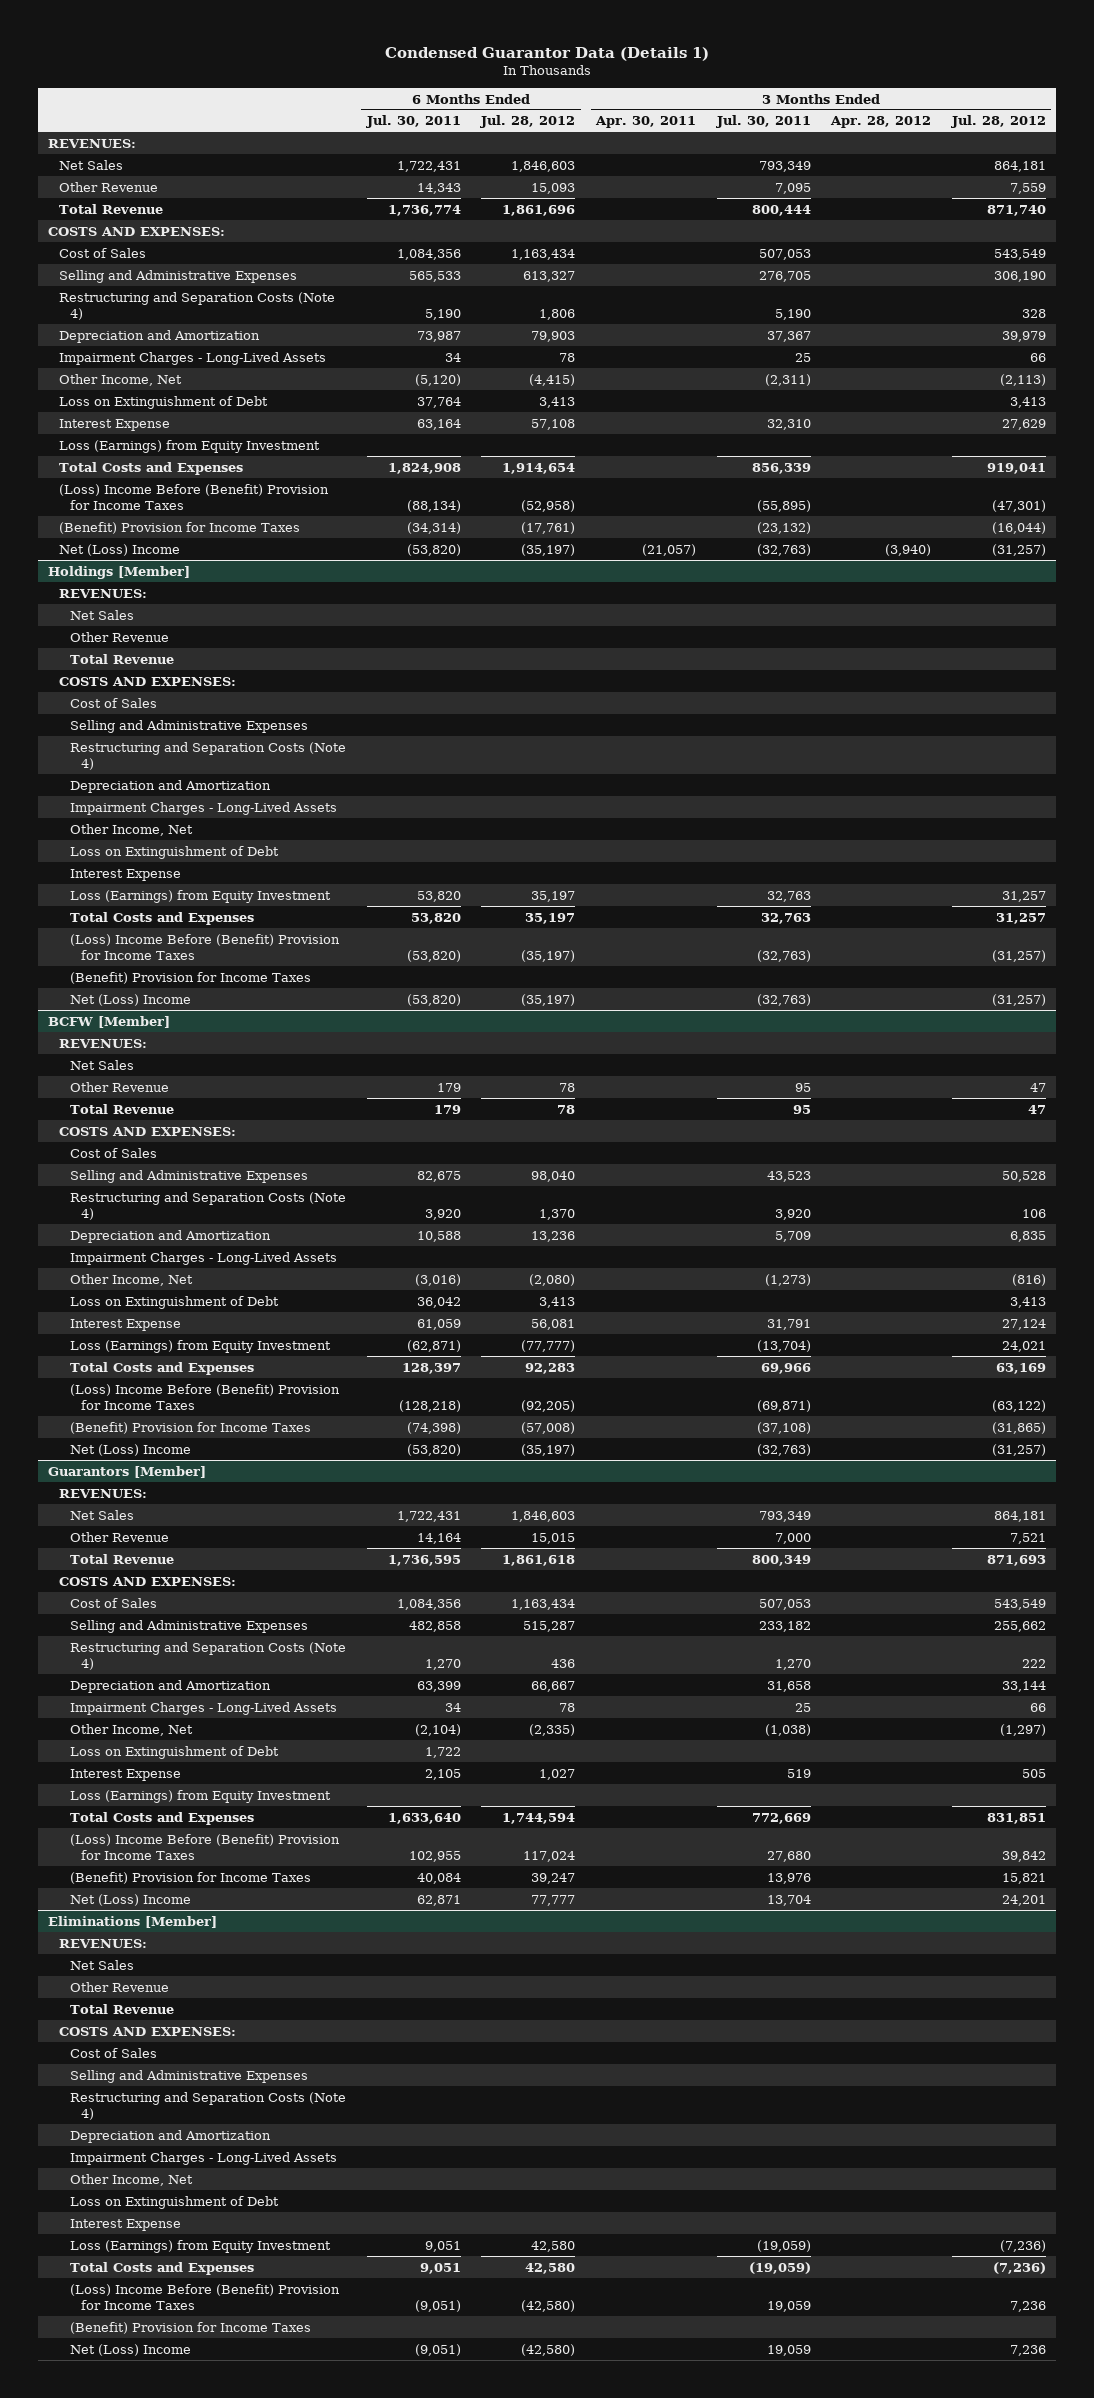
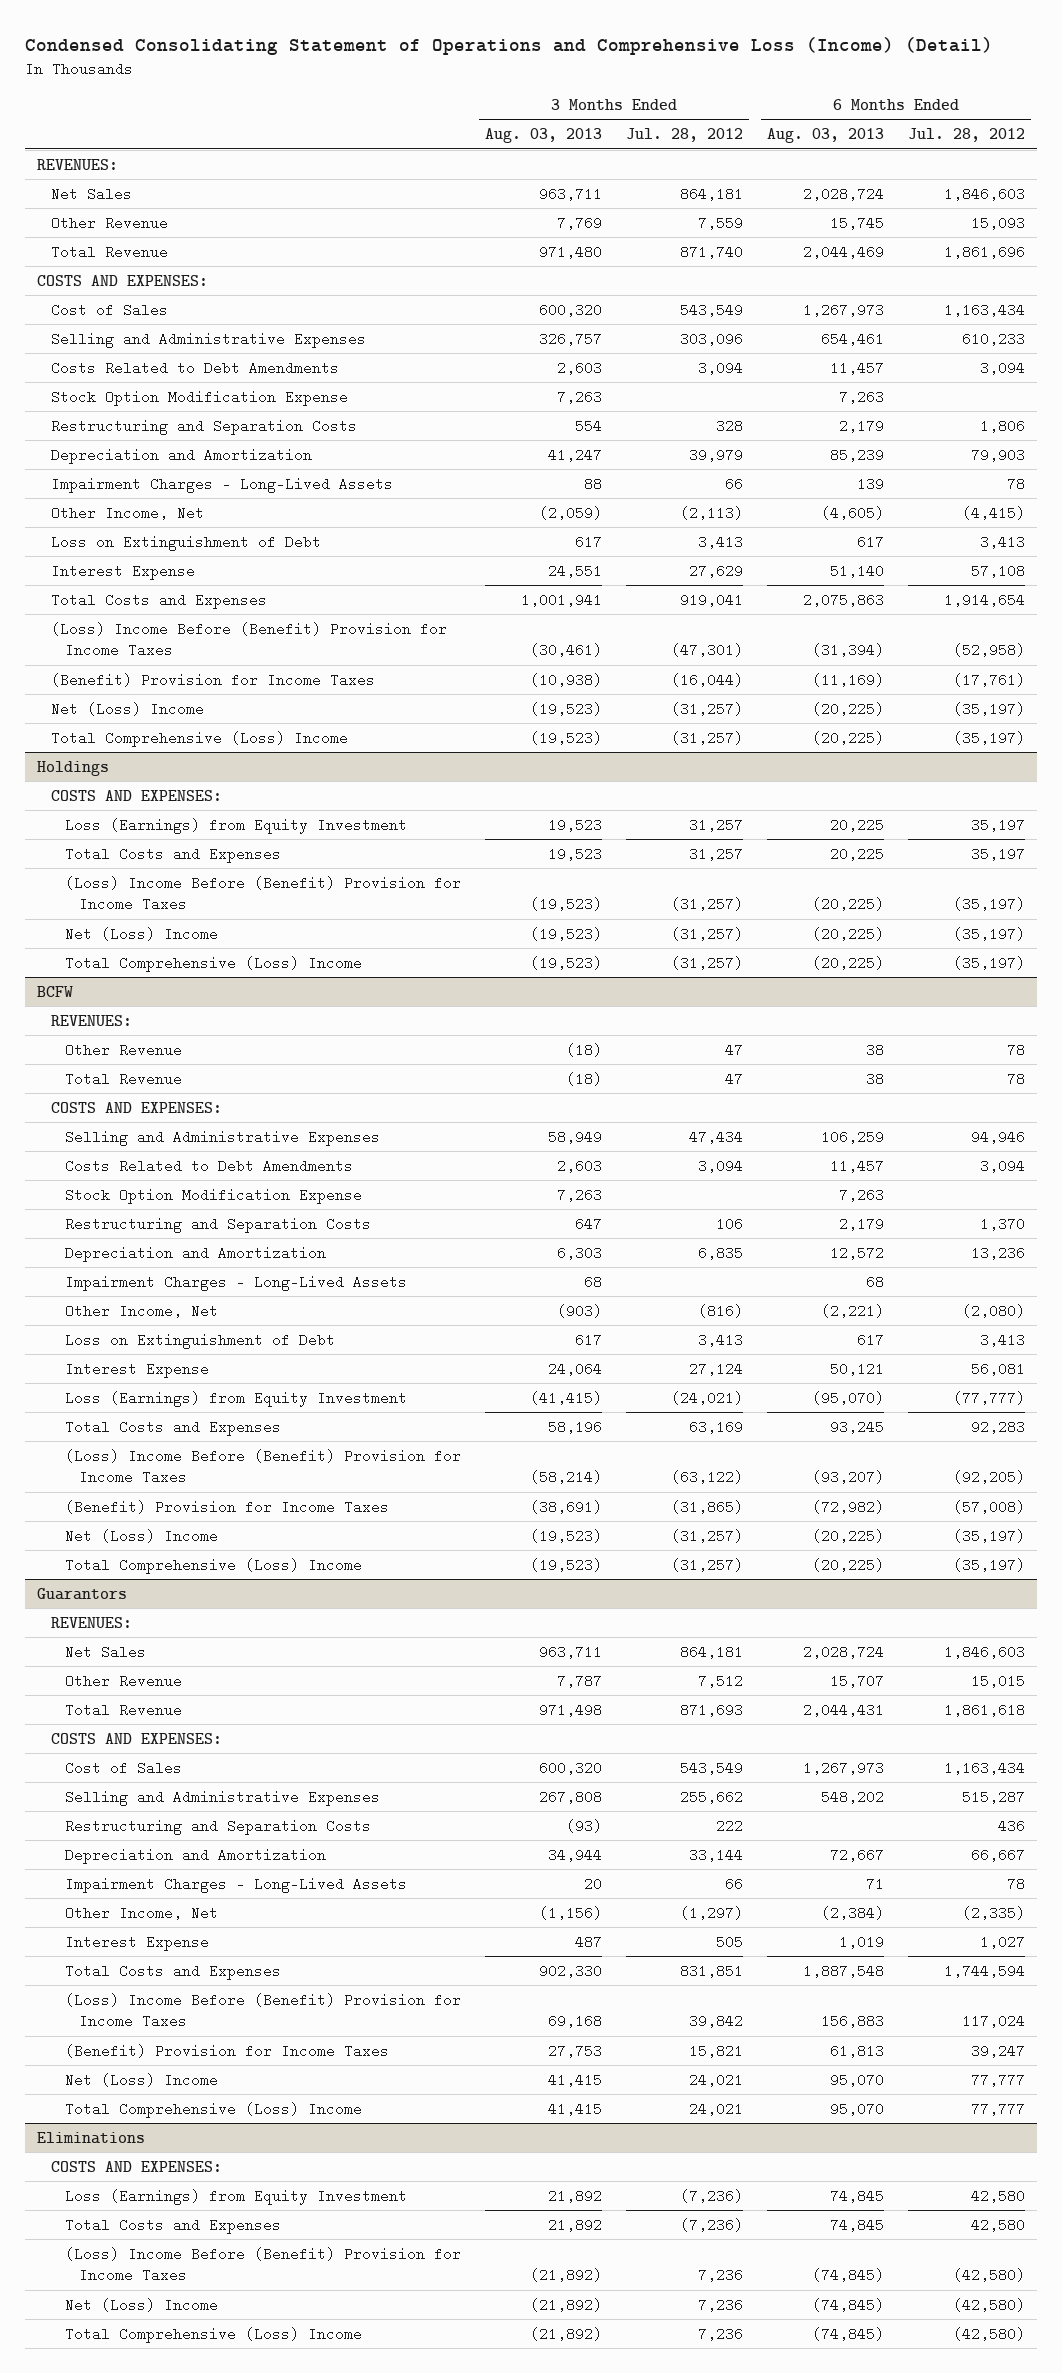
- Condensed Guarantor Data (Details 1)
+ Condensed Consolidating Statement of Operations and Comprehensive Loss (Income) (Detail)
- | 6 Months Ended Jul. 30, 2011 | 6 Months Ended Jul. 28, 2012 | 3 Months Ended Apr. 30, 2011 | 3 Months Ended Jul. 30, 2011 | 3 Months Ended Apr. 28, 2012 | 3 Months Ended Jul. 28, 2012
+ | 3 Months Ended Aug. 03, 2013 | 3 Months Ended Jul. 28, 2012 | 6 Months Ended Aug. 03, 2013 | 6 Months Ended Jul. 28, 2012
- Selling and Administrative Expenses | 565,533 | 613,327 | | 276,705 | | 306,190
- Restructuring and Separation Costs (Note 4) | 5,190 | 1,806 | | 5,190 | | 328
+ Selling and Administrative Expenses | 326,757 | 303,096 | 654,461 | 610,233
+ Costs Related to Debt Amendments | 2,603 | 3,094 | 11,457 | 3,094
+ Stock Option Modification Expense | 7,263 | | 7,263 |
+ Restructuring and Separation Costs | 554 | 328 | 2,179 | 1,806
- Loss (Earnings) from Equity Investment
- Holdings [Member]
- REVENUES:
- Net Sales
- Other Revenue
- Total Revenue
+ Total Comprehensive (Loss) Income | (19,523) | (31,257) | (20,225) | (35,197)
+ Holdings
- Cost of Sales
- Selling and Administrative Expenses
- Restructuring and Separation Costs (Note 4)
- Depreciation and Amortization
- Impairment Charges - Long-Lived Assets
- Other Income, Net
- Loss on Extinguishment of Debt
- Interest Expense
- (Benefit) Provision for Income Taxes
- BCFW [Member]
+ Total Comprehensive (Loss) Income | (19,523) | (31,257) | (20,225) | (35,197)
+ BCFW
- Net Sales
- Cost of Sales
- Selling and Administrative Expenses | 82,675 | 98,040 | | 43,523 | | 50,528
- Restructuring and Separation Costs (Note 4) | 3,920 | 1,370 | | 3,920 | | 106
+ Selling and Administrative Expenses | 58,949 | 47,434 | 106,259 | 94,946
+ Costs Related to Debt Amendments | 2,603 | 3,094 | 11,457 | 3,094
+ Stock Option Modification Expense | 7,263 | | 7,263 |
+ Restructuring and Separation Costs | 647 | 106 | 2,179 | 1,370
- Loss (Earnings) from Equity Investment | (62,871) | (77,777) | | (13,704) | | 24,021
+ Loss (Earnings) from Equity Investment | (41,415) | (24,021) | (95,070) | (77,777)
- Guarantors [Member]
+ Total Comprehensive (Loss) Income | (19,523) | (31,257) | (20,225) | (35,197)
+ Guarantors
- Other Revenue | 14,164 | 15,015 | | 7,000 | | 7,521
+ Other Revenue | 7,787 | 7,512 | 15,707 | 15,015
- Restructuring and Separation Costs (Note 4) | 1,270 | 436 | | 1,270 | | 222
+ Restructuring and Separation Costs | (93) | 222 | | 436
- Loss on Extinguishment of Debt | 1,722 | | | | |
- Loss (Earnings) from Equity Investment
- Net (Loss) Income | 62,871 | 77,777 | | 13,704 | | 24,201
- Eliminations [Member]
- REVENUES:
- Net Sales
- Other Revenue
- Total Revenue
+ Net (Loss) Income | 41,415 | 24,021 | 95,070 | 77,777
+ Total Comprehensive (Loss) Income | 41,415 | 24,021 | 95,070 | 77,777
+ Eliminations
- Cost of Sales
- Selling and Administrative Expenses
- Restructuring and Separation Costs (Note 4)
- Depreciation and Amortization
- Impairment Charges - Long-Lived Assets
- Other Income, Net
- Loss on Extinguishment of Debt
- Interest Expense
- (Benefit) Provision for Income Taxes
+ Total Comprehensive (Loss) Income | (21,892) | 7,236 | (74,845) | (42,580)

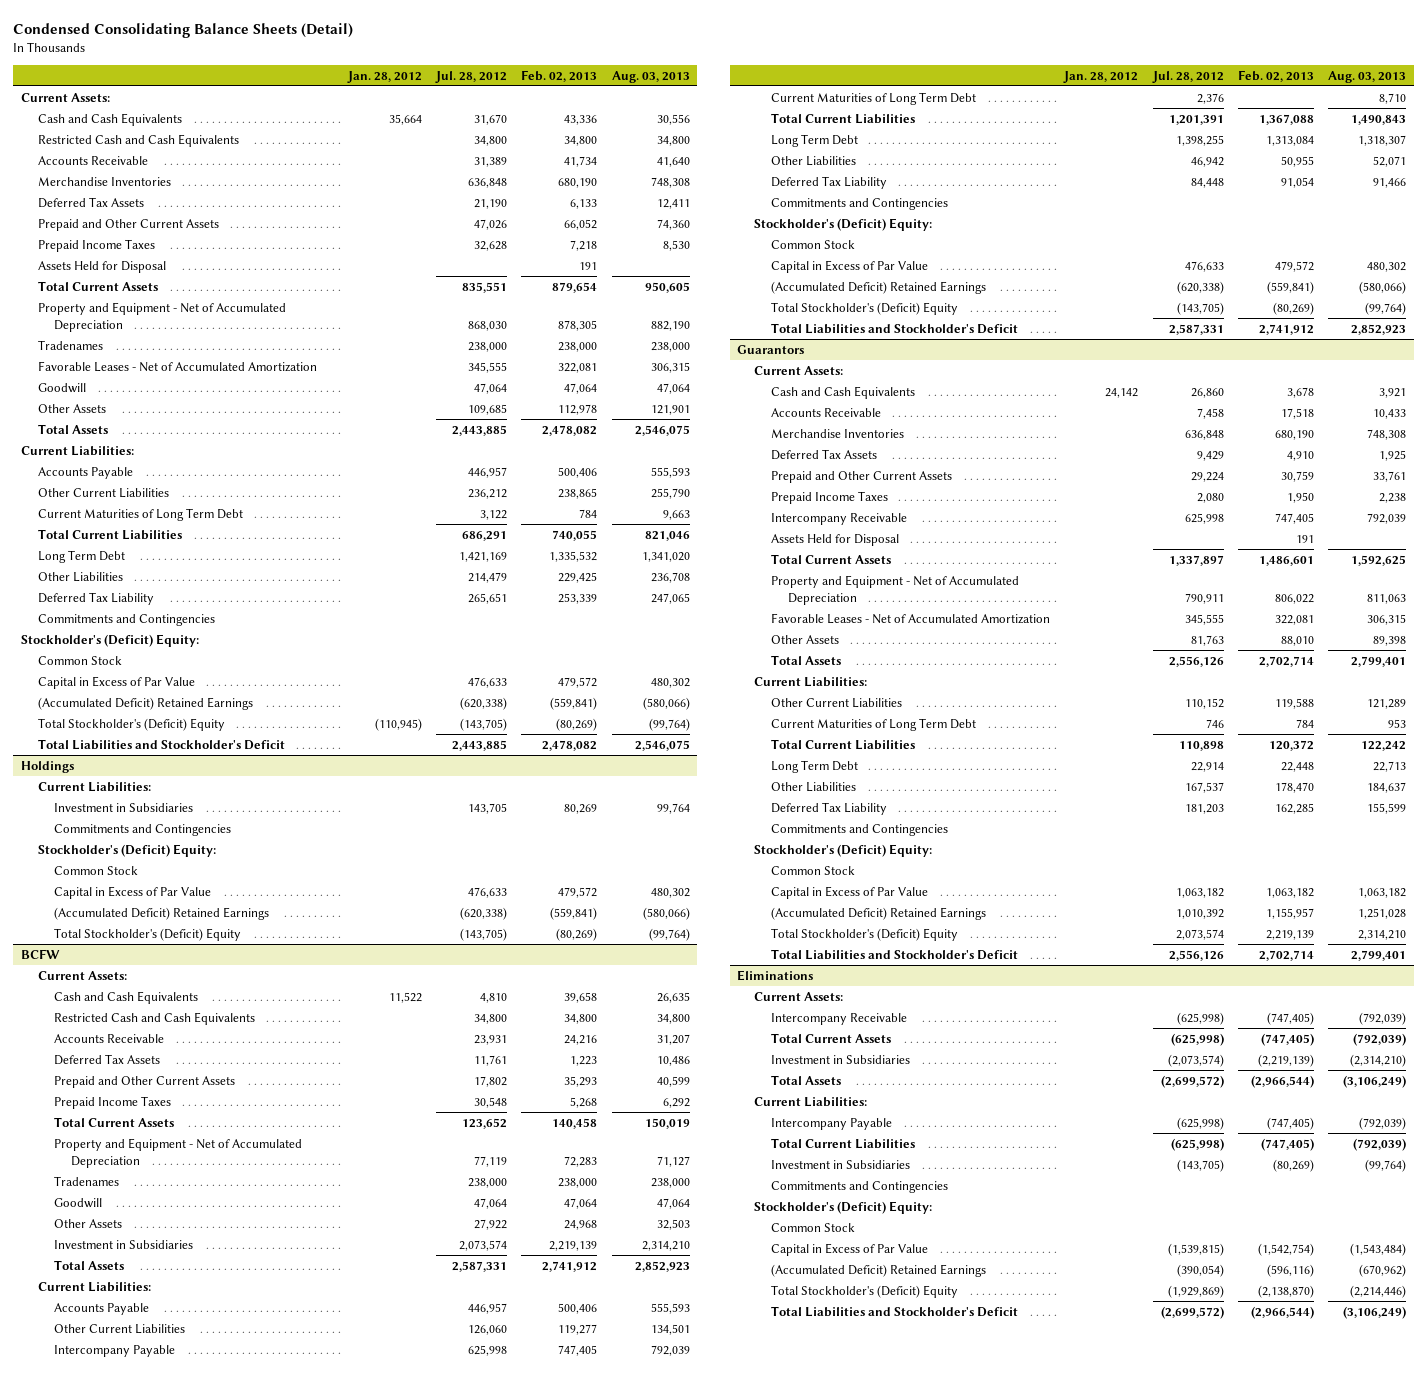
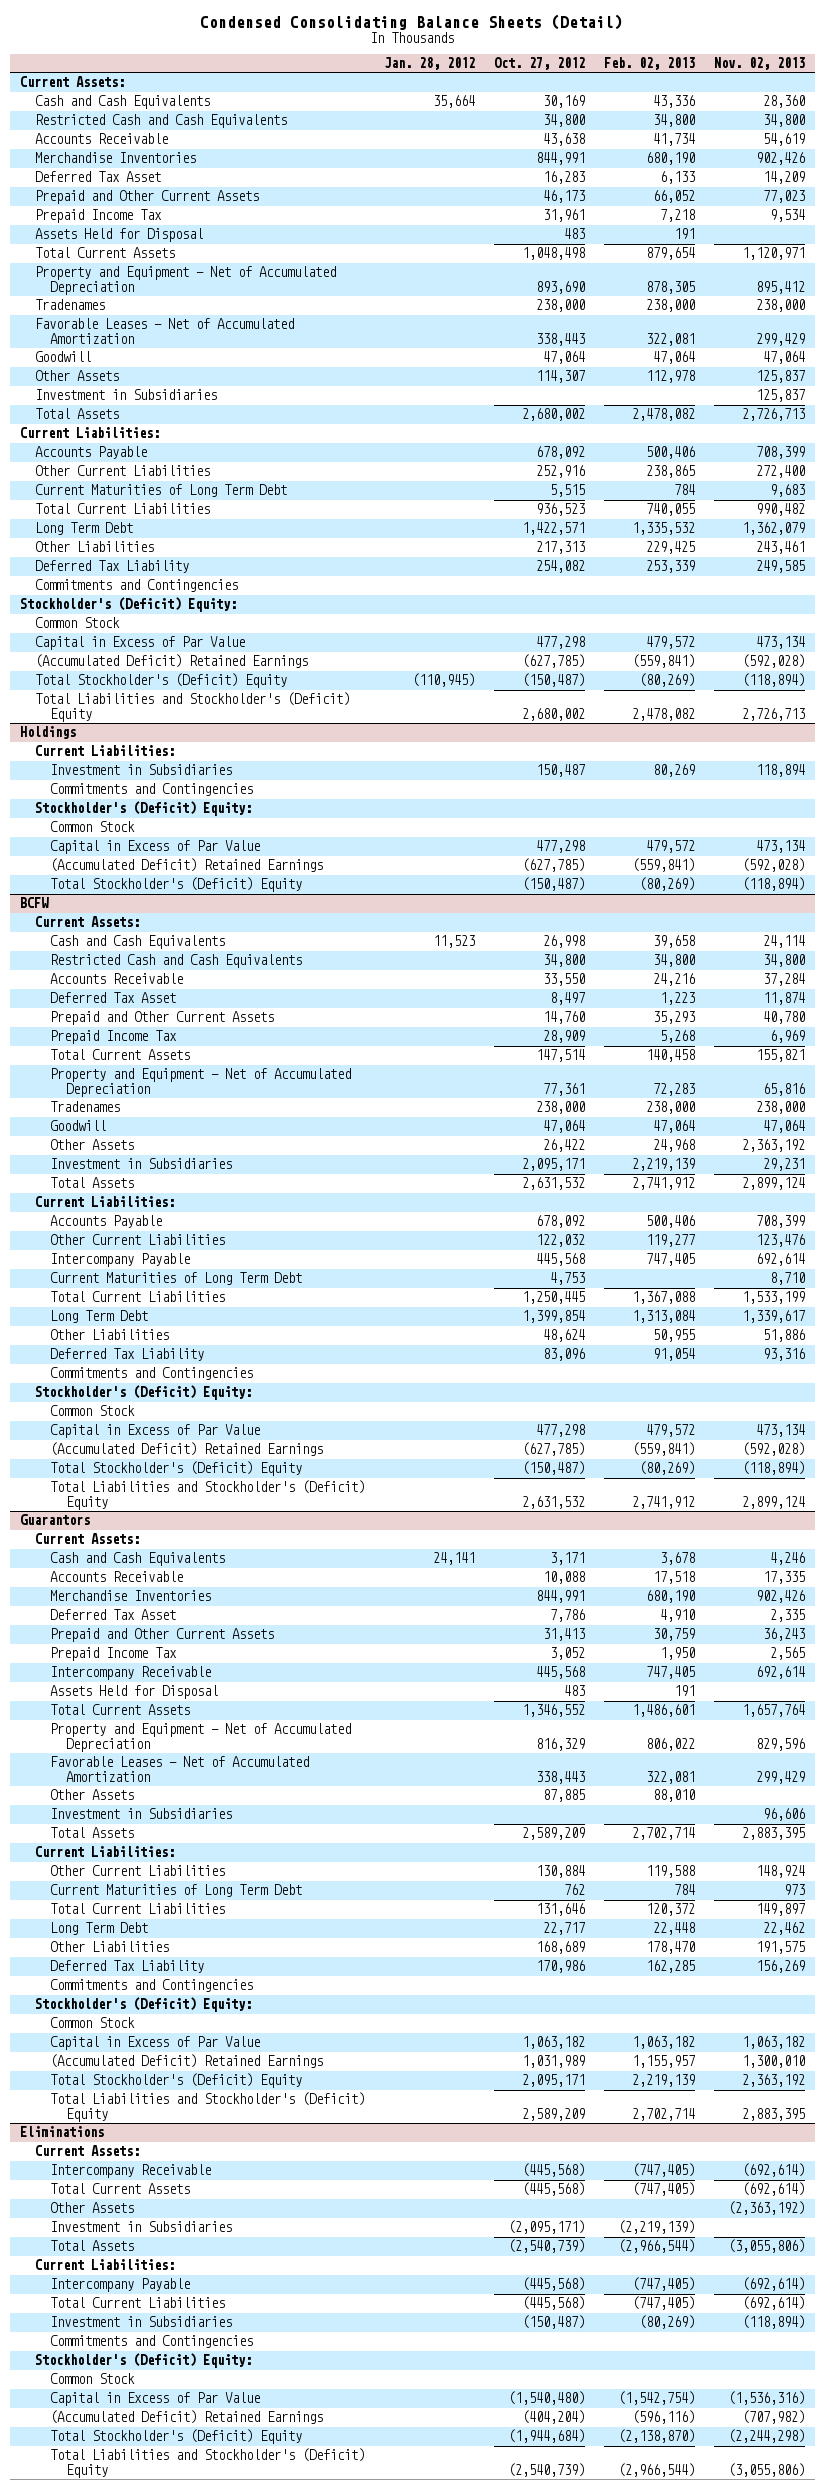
- | Jan. 28, 2012 | Jul. 28, 2012 | Feb. 02, 2013 | Aug. 03, 2013
+ | Jan. 28, 2012 | Oct. 27, 2012 | Feb. 02, 2013 | Nov. 02, 2013
- Deferred Tax Assets | | 21,190 | 6,133 | 12,411
+ Deferred Tax Asset | | 16,283 | 6,133 | 14,209
- Prepaid Income Taxes | | 32,628 | 7,218 | 8,530
+ Prepaid Income Tax | | 31,961 | 7,218 | 9,534
+ Investment in Subsidiaries | | | | 125,837
- Total Liabilities and Stockholder's Deficit | | 2,443,885 | 2,478,082 | 2,546,075
+ Total Liabilities and Stockholder's (Deficit) Equity | | 2,680,002 | 2,478,082 | 2,726,713
@ BCFW
- Cash and Cash Equivalents | 11,522 | 4,810 | 39,658 | 26,635
+ Cash and Cash Equivalents | 11,523 | 26,998 | 39,658 | 24,114
- Deferred Tax Assets | | 11,761 | 1,223 | 10,486
+ Deferred Tax Asset | | 8,497 | 1,223 | 11,874
- Prepaid Income Taxes | | 30,548 | 5,268 | 6,292
+ Prepaid Income Tax | | 28,909 | 5,268 | 6,969
- Total Liabilities and Stockholder's Deficit | | 2,587,331 | 2,741,912 | 2,852,923
+ Total Liabilities and Stockholder's (Deficit) Equity | | 2,631,532 | 2,741,912 | 2,899,124
@ Guarantors
- Cash and Cash Equivalents | 24,142 | 26,860 | 3,678 | 3,921
+ Cash and Cash Equivalents | 24,141 | 3,171 | 3,678 | 4,246
- Deferred Tax Assets | | 9,429 | 4,910 | 1,925
+ Deferred Tax Asset | | 7,786 | 4,910 | 2,335
- Prepaid Income Taxes | | 2,080 | 1,950 | 2,238
+ Prepaid Income Tax | | 3,052 | 1,950 | 2,565
+ Investment in Subsidiaries | | | | 96,606
- Total Liabilities and Stockholder's Deficit | | 2,556,126 | 2,702,714 | 2,799,401
+ Total Liabilities and Stockholder's (Deficit) Equity | | 2,589,209 | 2,702,714 | 2,883,395
@ Eliminations
+ Other Assets | | | | (2,363,192)
- Total Liabilities and Stockholder's Deficit | | (2,699,572) | (2,966,544) | (3,106,249)
+ Total Liabilities and Stockholder's (Deficit) Equity | | (2,540,739) | (2,966,544) | (3,055,806)

